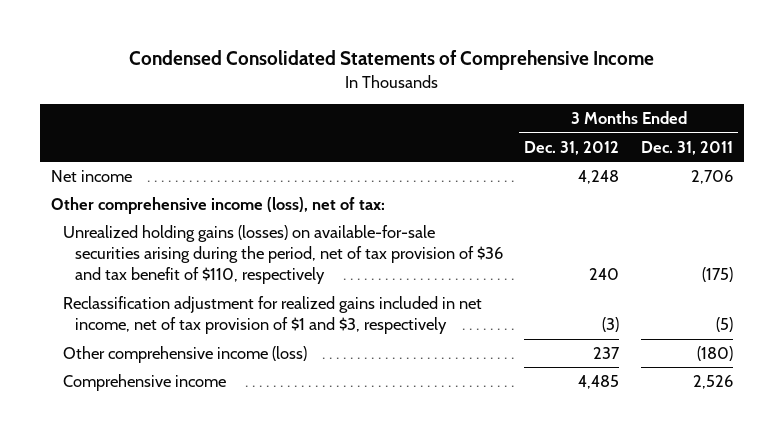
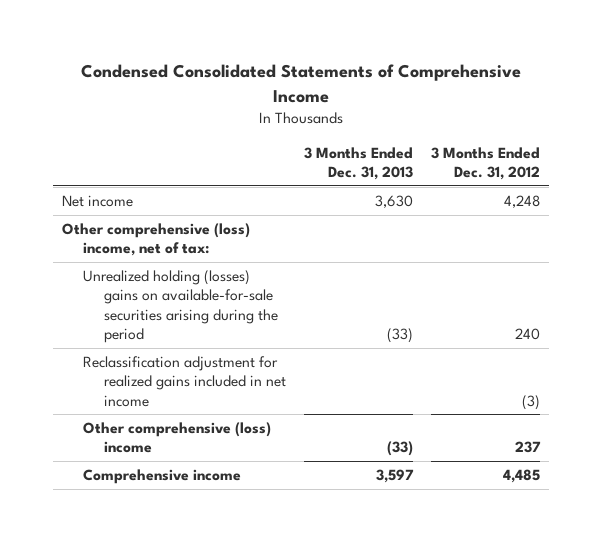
- | 3 Months Ended Dec. 31, 2012 | 3 Months Ended Dec. 31, 2011
+ | 3 Months Ended Dec. 31, 2013 | 3 Months Ended Dec. 31, 2012
- Other comprehensive income (loss), net of tax:
- Unrealized holding gains (losses) on available-for-sale securities arising during the period, net of tax provision of $36 and tax benefit of $110, respectively | 240 | (175)
- Reclassification adjustment for realized gains included in net income, net of tax provision of $1 and $3, respectively | (3) | (5)
- Other comprehensive income (loss) | 237 | (180)
+ Other comprehensive (loss) income, net of tax:
+ Unrealized holding (losses) gains on available-for-sale securities arising during the period | (33) | 240
+ Reclassification adjustment for realized gains included in net income | | (3)
+ Other comprehensive (loss) income | (33) | 237

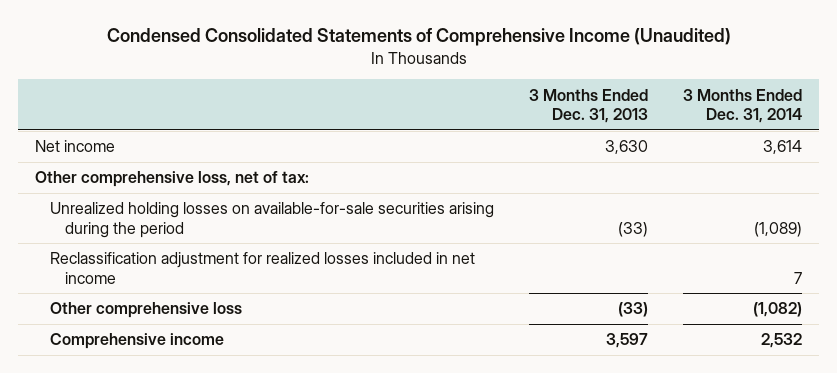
- Condensed Consolidated Statements of Comprehensive Income
+ Condensed Consolidated Statements of Comprehensive Income (Unaudited)
- | 3 Months Ended Dec. 31, 2013 | 3 Months Ended Dec. 31, 2012
+ | 3 Months Ended Dec. 31, 2013 | 3 Months Ended Dec. 31, 2014
- Other comprehensive (loss) income, net of tax:
- Unrealized holding (losses) gains on available-for-sale securities arising during the period | (33) | 240
- Reclassification adjustment for realized gains included in net income | | (3)
- Other comprehensive (loss) income | (33) | 237
+ Other comprehensive loss, net of tax:
+ Unrealized holding losses on available-for-sale securities arising during the period | (33) | (1,089)
+ Reclassification adjustment for realized losses included in net income | | 7
+ Other comprehensive loss | (33) | (1,082)

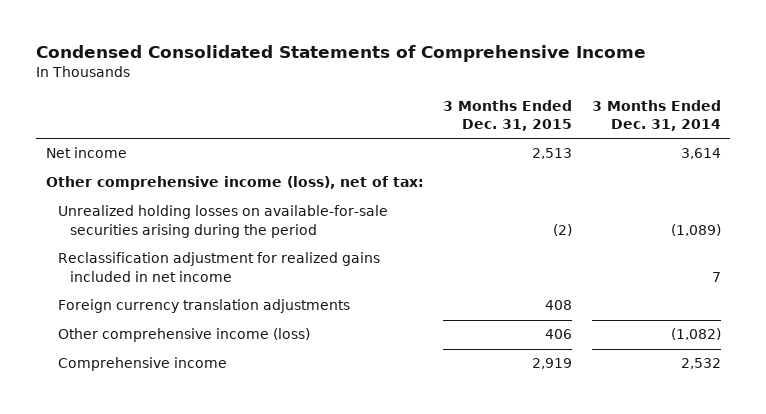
- Condensed Consolidated Statements of Comprehensive Income (Unaudited)
+ Condensed Consolidated Statements of Comprehensive Income
- | 3 Months Ended Dec. 31, 2013 | 3 Months Ended Dec. 31, 2014
+ | 3 Months Ended Dec. 31, 2015 | 3 Months Ended Dec. 31, 2014
- Other comprehensive loss, net of tax:
+ Other comprehensive income (loss), net of tax:
- Reclassification adjustment for realized losses included in net income | | 7
- Other comprehensive loss | (33) | (1,082)
+ Reclassification adjustment for realized gains included in net income | | 7
+ Foreign currency translation adjustments | 408 |
+ Other comprehensive income (loss) | 406 | (1,082)

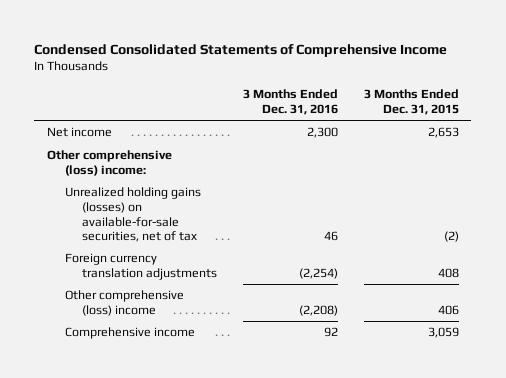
- | 3 Months Ended Dec. 31, 2015 | 3 Months Ended Dec. 31, 2014
+ | 3 Months Ended Dec. 31, 2016 | 3 Months Ended Dec. 31, 2015
- Net income | 2,513 | 3,614
- Other comprehensive income (loss), net of tax:
- Unrealized holding losses on available-for-sale securities arising during the period | (2) | (1,089)
- Reclassification adjustment for realized gains included in net income | | 7
+ Net income | 2,300 | 2,653
+ Other comprehensive (loss) income:
+ Unrealized holding gains (losses) on available-for-sale securities, net of tax | 46 | (2)
- Other comprehensive income (loss) | 406 | (1,082)
- Comprehensive income | 2,919 | 2,532
+ Other comprehensive (loss) income | (2,208) | 406
+ Comprehensive income | 92 | 3,059

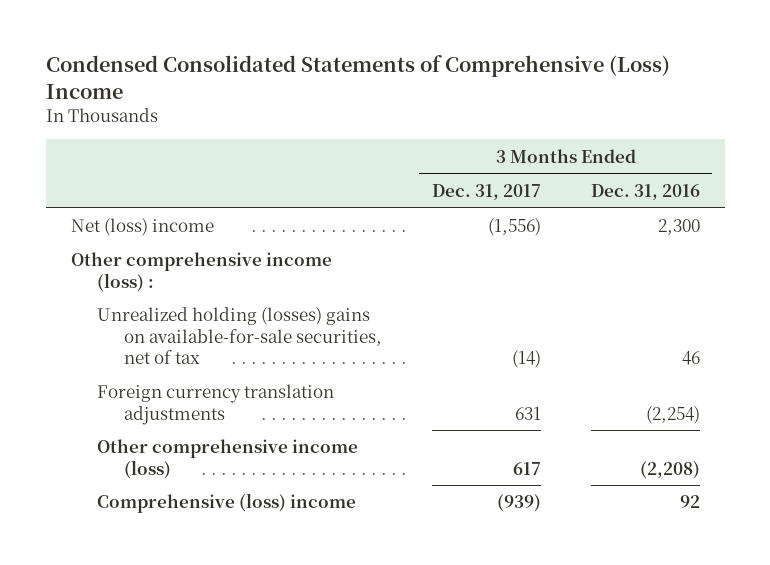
- Condensed Consolidated Statements of Comprehensive Income
+ Condensed Consolidated Statements of Comprehensive (Loss) Income
- | 3 Months Ended Dec. 31, 2016 | 3 Months Ended Dec. 31, 2015
+ | 3 Months Ended Dec. 31, 2017 | 3 Months Ended Dec. 31, 2016
- Net income | 2,300 | 2,653
- Other comprehensive (loss) income:
- Unrealized holding gains (losses) on available-for-sale securities, net of tax | 46 | (2)
+ Net (loss) income | (1,556) | 2,300
+ Other comprehensive income (loss) :
+ Unrealized holding (losses) gains on available-for-sale securities, net of tax | (14) | 46
- Other comprehensive (loss) income | (2,208) | 406
- Comprehensive income | 92 | 3,059
+ Other comprehensive income (loss) | 617 | (2,208)
+ Comprehensive (loss) income | (939) | 92

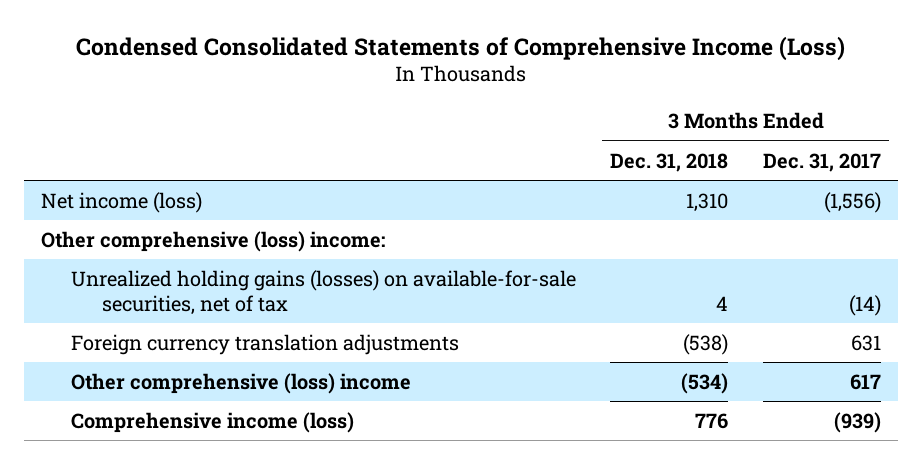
- Condensed Consolidated Statements of Comprehensive (Loss) Income
+ Condensed Consolidated Statements of Comprehensive Income (Loss)
- | 3 Months Ended Dec. 31, 2017 | 3 Months Ended Dec. 31, 2016
+ | 3 Months Ended Dec. 31, 2018 | 3 Months Ended Dec. 31, 2017
- Net (loss) income | (1,556) | 2,300
- Other comprehensive income (loss) :
- Unrealized holding (losses) gains on available-for-sale securities, net of tax | (14) | 46
+ Net income (loss) | 1,310 | (1,556)
+ Other comprehensive (loss) income:
+ Unrealized holding gains (losses) on available-for-sale securities, net of tax | 4 | (14)
- Other comprehensive income (loss) | 617 | (2,208)
- Comprehensive (loss) income | (939) | 92
+ Other comprehensive (loss) income | (534) | 617
+ Comprehensive income (loss) | 776 | (939)

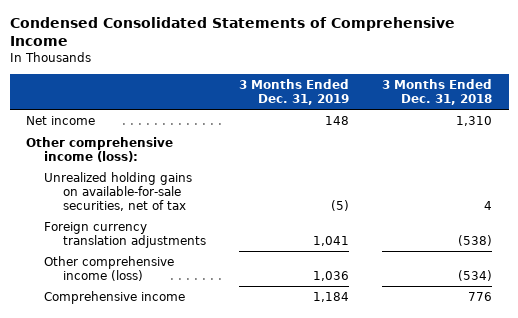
- Condensed Consolidated Statements of Comprehensive Income (Loss)
+ Condensed Consolidated Statements of Comprehensive Income
- | 3 Months Ended Dec. 31, 2018 | 3 Months Ended Dec. 31, 2017
+ | 3 Months Ended Dec. 31, 2019 | 3 Months Ended Dec. 31, 2018
- Net income (loss) | 1,310 | (1,556)
- Other comprehensive (loss) income:
- Unrealized holding gains (losses) on available-for-sale securities, net of tax | 4 | (14)
+ Net income | 148 | 1,310
+ Other comprehensive income (loss):
+ Unrealized holding gains on available-for-sale securities, net of tax | (5) | 4
- Other comprehensive (loss) income | (534) | 617
- Comprehensive income (loss) | 776 | (939)
+ Other comprehensive income (loss) | 1,036 | (534)
+ Comprehensive income | 1,184 | 776

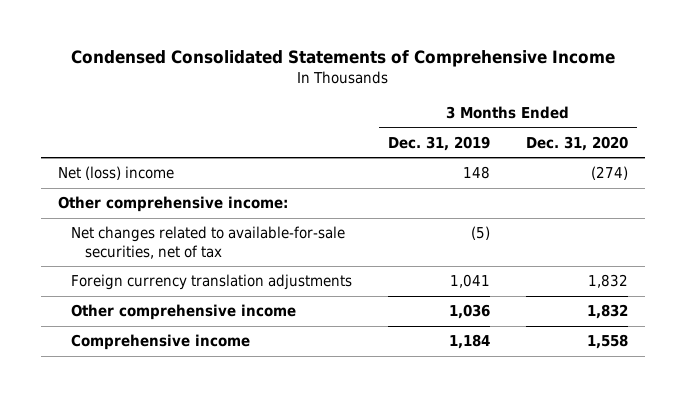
- | 3 Months Ended Dec. 31, 2019 | 3 Months Ended Dec. 31, 2018
+ | 3 Months Ended Dec. 31, 2019 | 3 Months Ended Dec. 31, 2020
- Net income | 148 | 1,310
- Other comprehensive income (loss):
- Unrealized holding gains on available-for-sale securities, net of tax | (5) | 4
+ Net (loss) income | 148 | (274)
+ Other comprehensive income:
+ Net changes related to available-for-sale securities, net of tax | (5) |
- Other comprehensive income (loss) | 1,036 | (534)
+ Other comprehensive income | 1,036 | 1,832

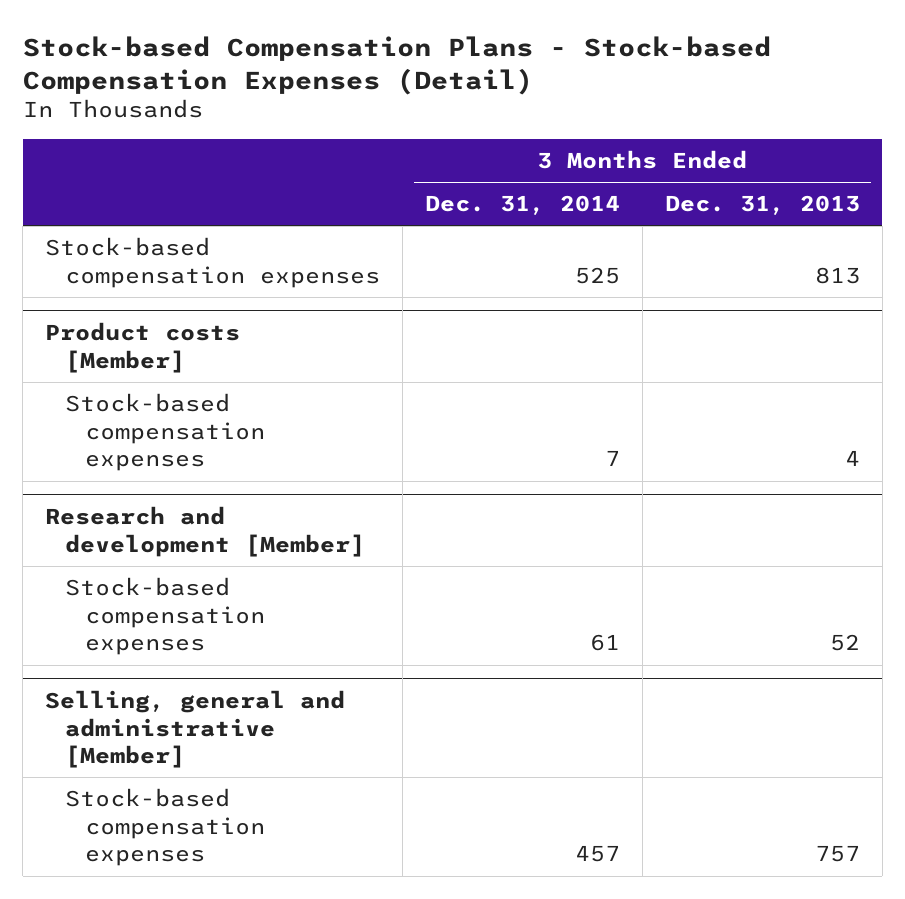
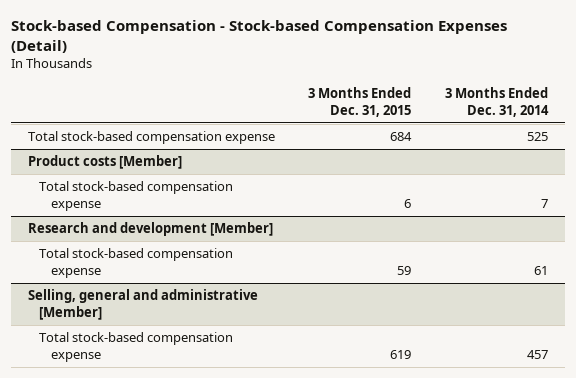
- Stock-based Compensation Plans - Stock-based Compensation Expenses (Detail)
+ Stock-based Compensation - Stock-based Compensation Expenses (Detail)
- | 3 Months Ended Dec. 31, 2014 | 3 Months Ended Dec. 31, 2013
+ | 3 Months Ended Dec. 31, 2015 | 3 Months Ended Dec. 31, 2014
- Stock-based compensation expenses | 525 | 813
+ Total stock-based compensation expense | 684 | 525
@ Product costs [Member]
- Stock-based compensation expenses | 7 | 4
+ Total stock-based compensation expense | 6 | 7
@ Research and development [Member]
- Stock-based compensation expenses | 61 | 52
+ Total stock-based compensation expense | 59 | 61
@ Selling, general and administrative [Member]
- Stock-based compensation expenses | 457 | 757
+ Total stock-based compensation expense | 619 | 457

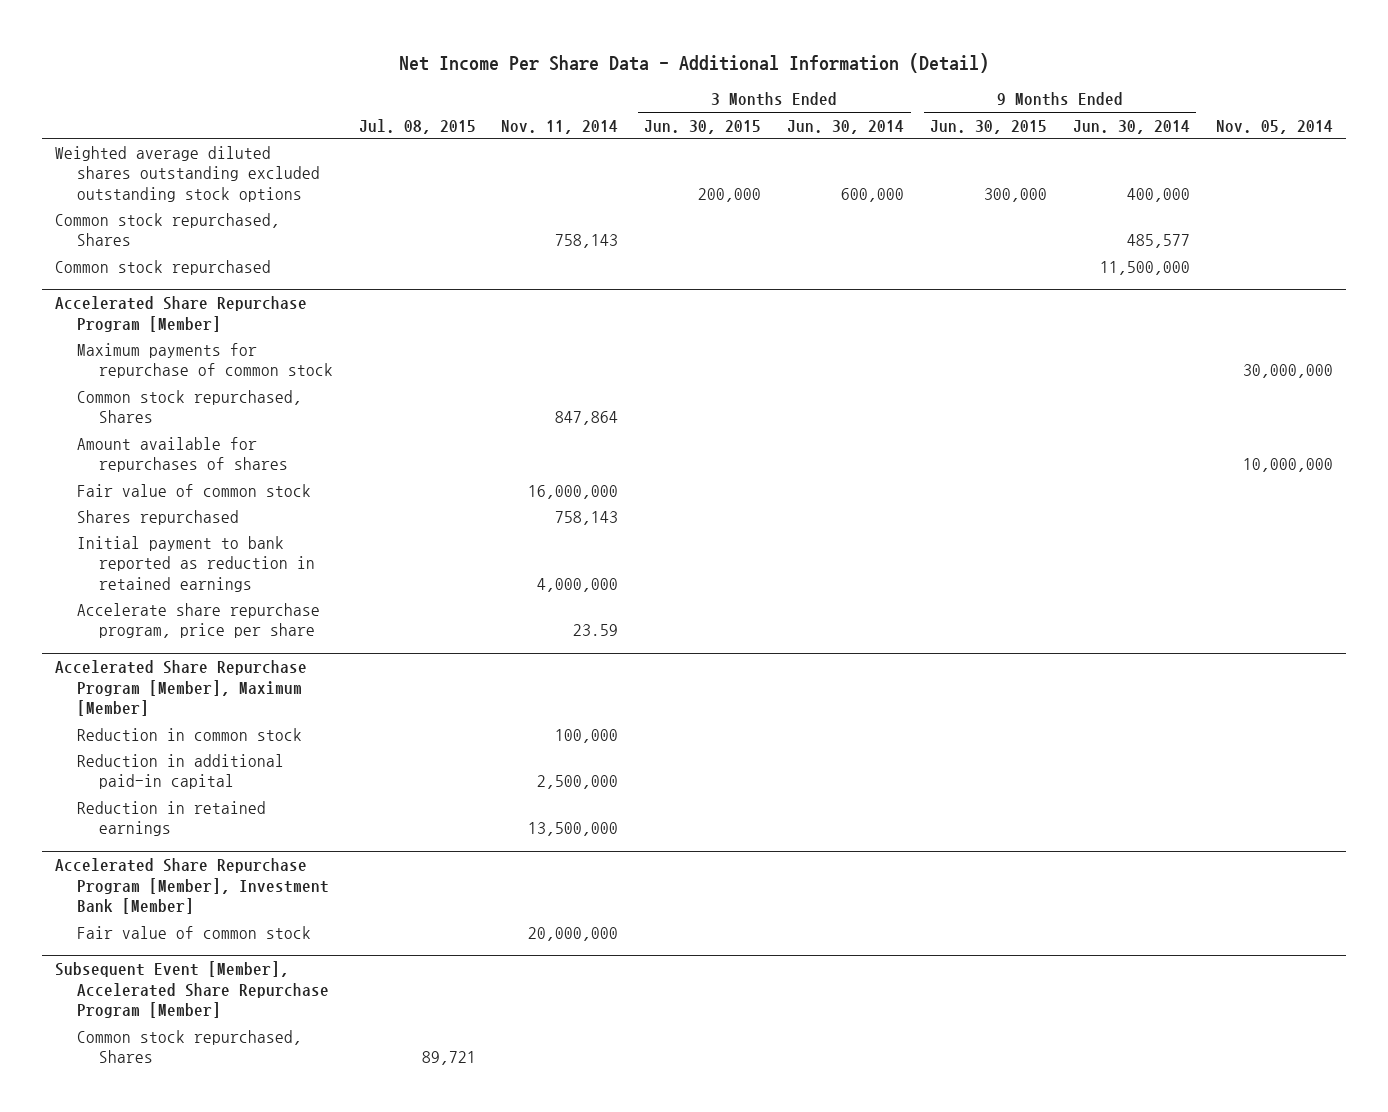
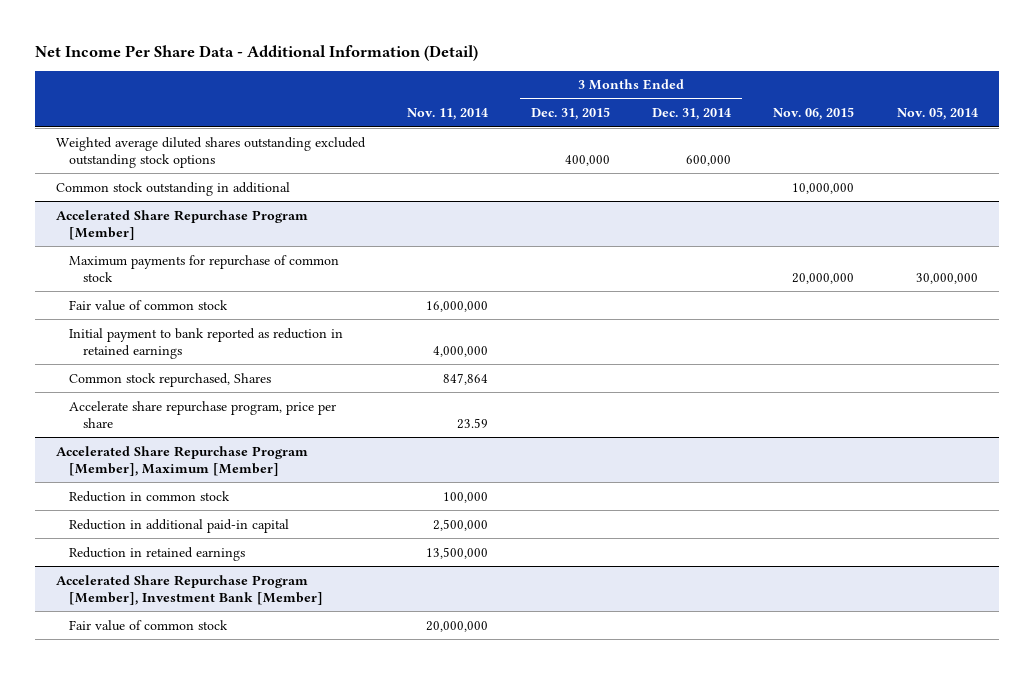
- | Jul. 08, 2015 | Nov. 11, 2014 | 3 Months Ended Jun. 30, 2015 | 3 Months Ended Jun. 30, 2014 | 9 Months Ended Jun. 30, 2015 | 9 Months Ended Jun. 30, 2014 | Nov. 05, 2014
+ | Nov. 11, 2014 | 3 Months Ended Dec. 31, 2015 | 3 Months Ended Dec. 31, 2014 | Nov. 06, 2015 | Nov. 05, 2014
- Common stock repurchased, Shares | | 758,143 | | | | 485,577 |
- Common stock repurchased | | | | | | 11,500,000 |
+ Common stock outstanding in additional | | | | 10,000,000 |
@ Accelerated Share Repurchase Program [Member]
- Amount available for repurchases of shares | | | | | | | 10,000,000
- Shares repurchased | | 758,143 | | | | |
moved down: Common stock repurchased, Shares | 847,864 | | | |
- Subsequent Event [Member], Accelerated Share Repurchase Program [Member]
- Common stock repurchased, Shares | 89,721 | | | | | |

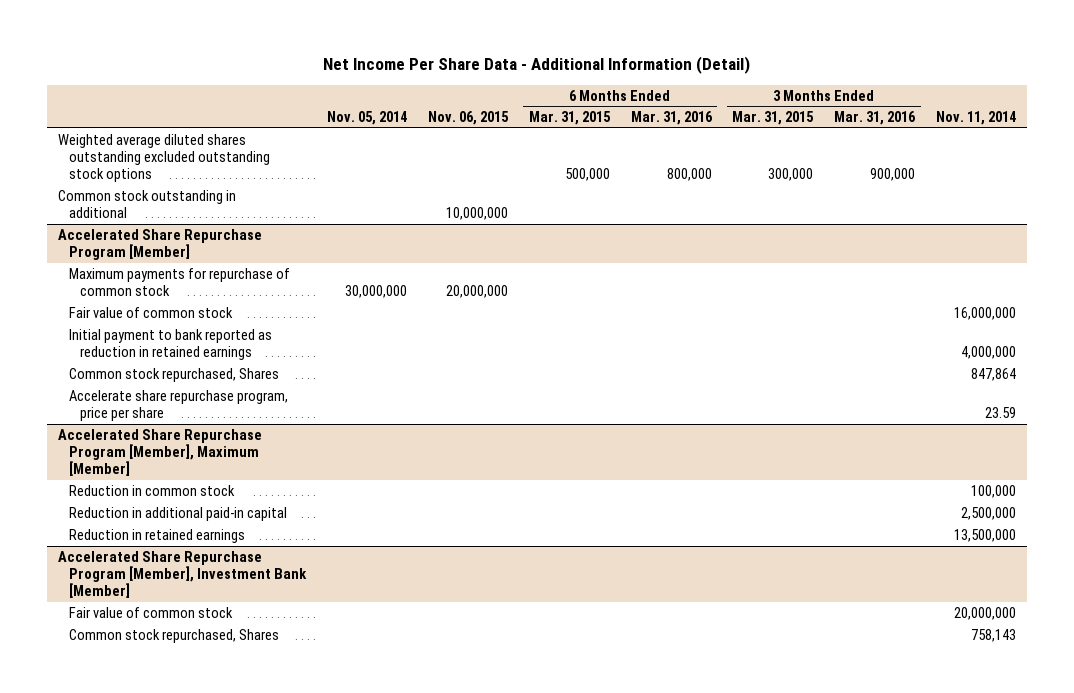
- | Nov. 11, 2014 | 3 Months Ended Dec. 31, 2015 | 3 Months Ended Dec. 31, 2014 | Nov. 06, 2015 | Nov. 05, 2014
+ | Nov. 05, 2014 | Nov. 06, 2015 | 6 Months Ended Mar. 31, 2015 | 6 Months Ended Mar. 31, 2016 | 3 Months Ended Mar. 31, 2015 | 3 Months Ended Mar. 31, 2016 | Nov. 11, 2014
@ Accelerated Share Repurchase Program [Member], Investment Bank [Member]
+ Common stock repurchased, Shares | | | | | | | 758,143

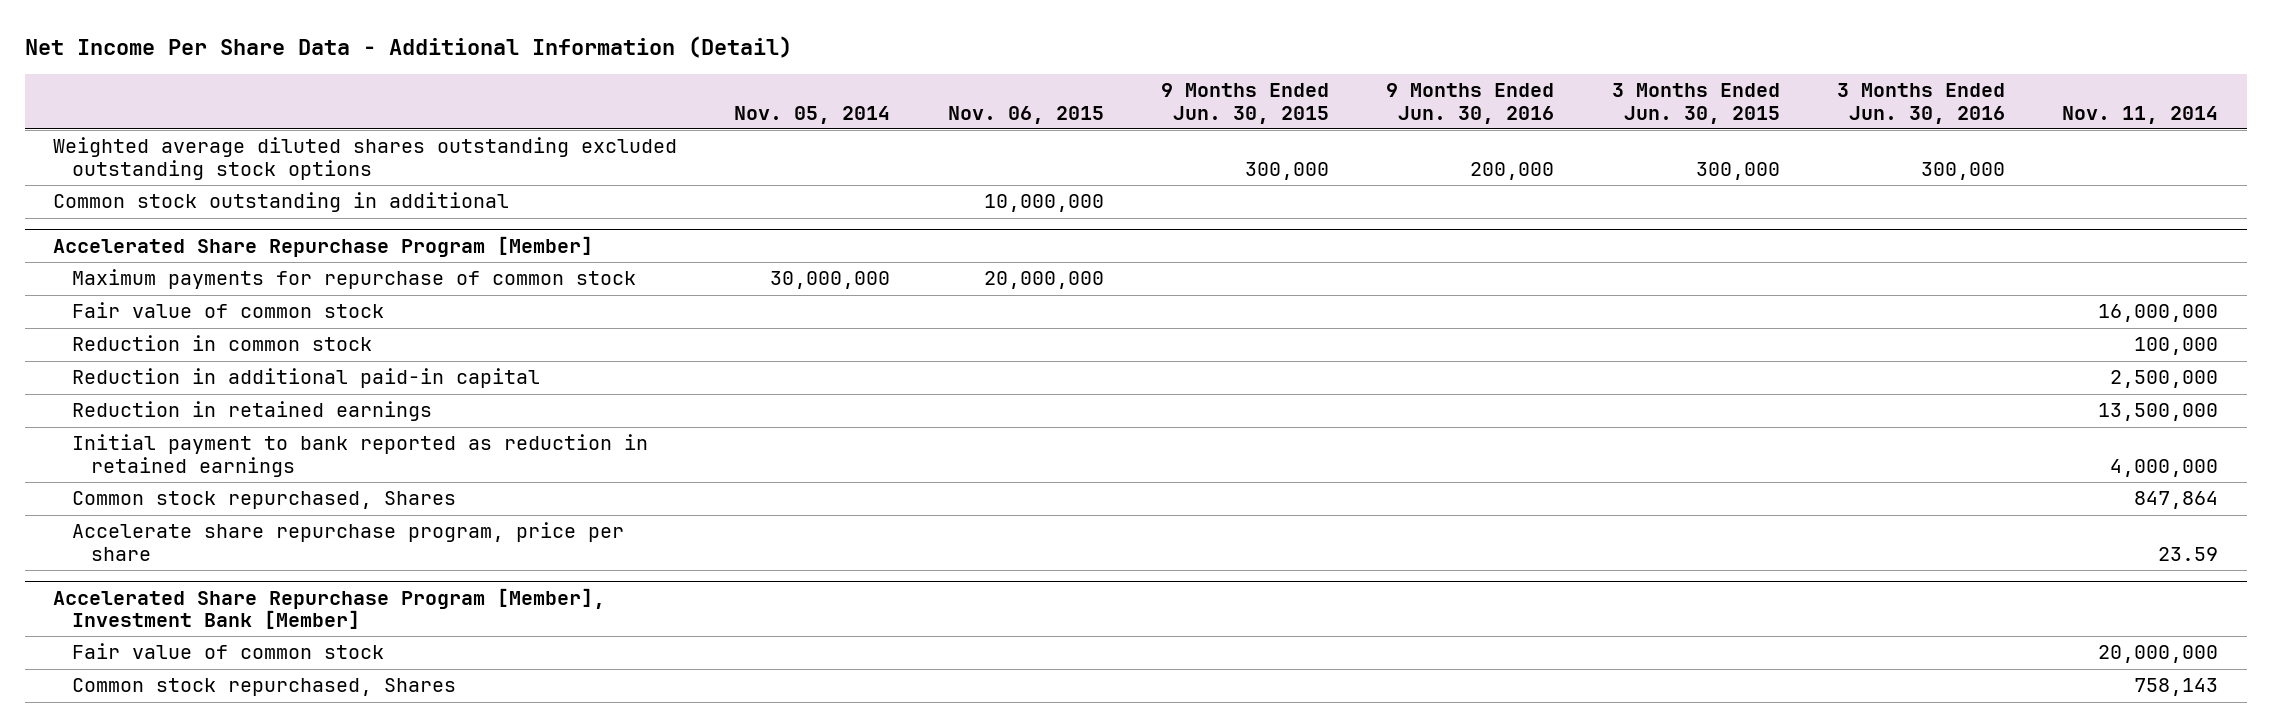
- | Nov. 05, 2014 | Nov. 06, 2015 | 6 Months Ended Mar. 31, 2015 | 6 Months Ended Mar. 31, 2016 | 3 Months Ended Mar. 31, 2015 | 3 Months Ended Mar. 31, 2016 | Nov. 11, 2014
+ | Nov. 05, 2014 | Nov. 06, 2015 | 9 Months Ended Jun. 30, 2015 | 9 Months Ended Jun. 30, 2016 | 3 Months Ended Jun. 30, 2015 | 3 Months Ended Jun. 30, 2016 | Nov. 11, 2014
- Accelerated Share Repurchase Program [Member], Maximum [Member]
@ Accelerated Share Repurchase Program [Member]
moved down: Initial payment to bank reported as reduction in retained earnings | | | | | | | 4,000,000
moved down: Common stock repurchased, Shares | | | | | | | 847,864
moved down: Accelerate share repurchase program, price per share | | | | | | | 23.59

